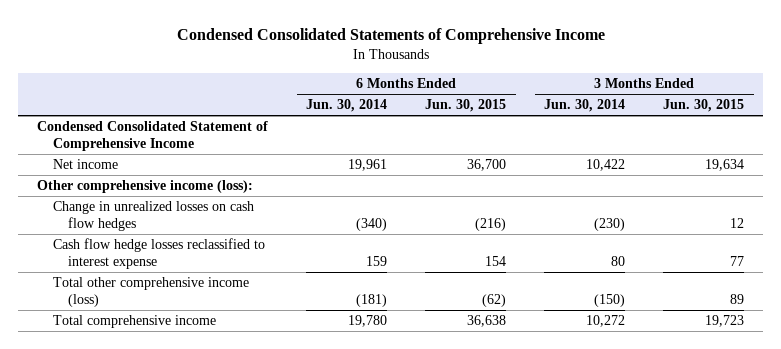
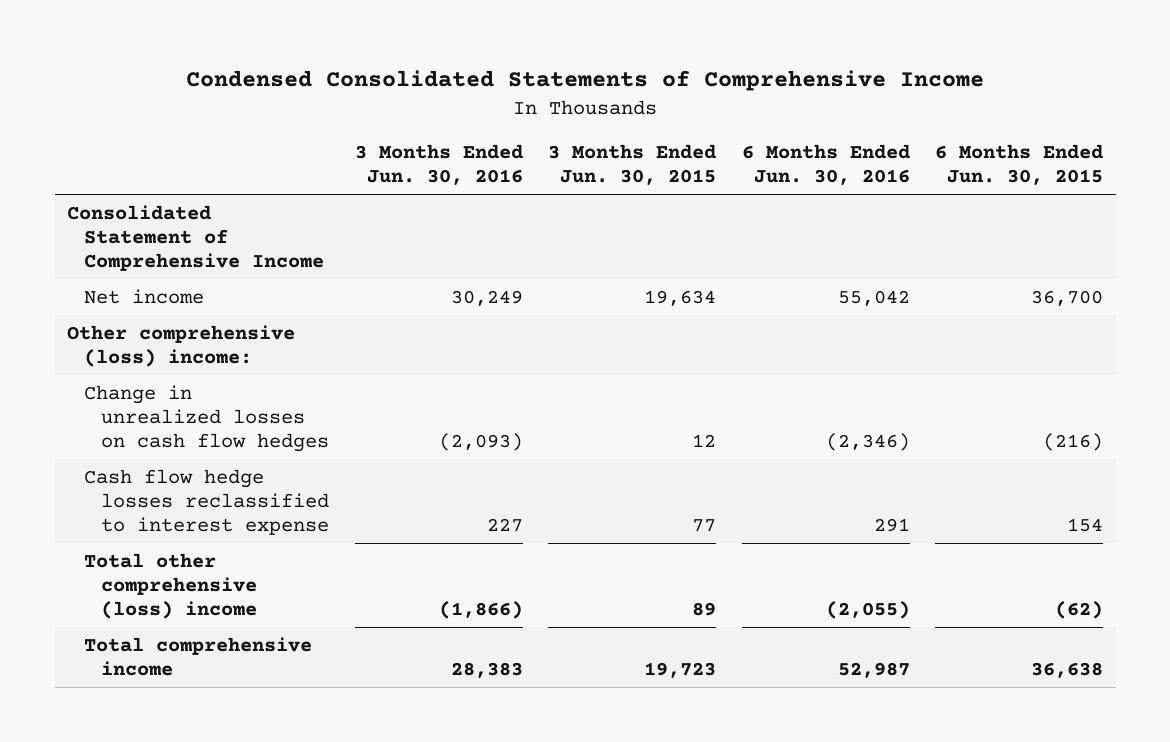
- | 6 Months Ended Jun. 30, 2014 | 6 Months Ended Jun. 30, 2015 | 3 Months Ended Jun. 30, 2014 | 3 Months Ended Jun. 30, 2015
+ | 3 Months Ended Jun. 30, 2016 | 3 Months Ended Jun. 30, 2015 | 6 Months Ended Jun. 30, 2016 | 6 Months Ended Jun. 30, 2015
- Condensed Consolidated Statement of Comprehensive Income
+ Consolidated Statement of Comprehensive Income
- Other comprehensive income (loss):
+ Other comprehensive (loss) income:
- Total other comprehensive income (loss) | (181) | (62) | (150) | 89
+ Total other comprehensive (loss) income | (1,866) | 89 | (2,055) | (62)

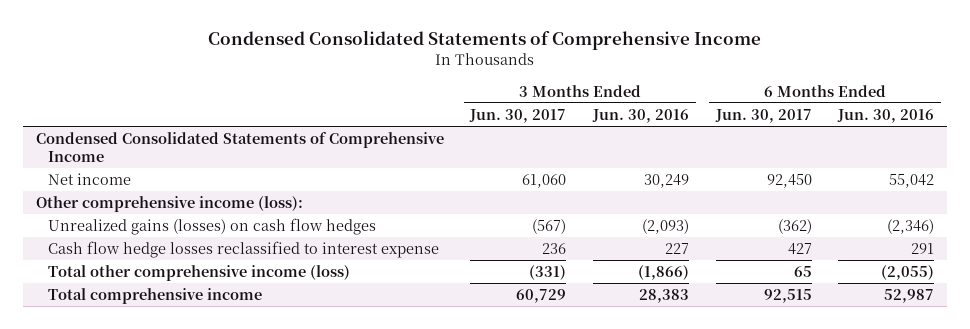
- | 3 Months Ended Jun. 30, 2016 | 3 Months Ended Jun. 30, 2015 | 6 Months Ended Jun. 30, 2016 | 6 Months Ended Jun. 30, 2015
+ | 3 Months Ended Jun. 30, 2017 | 3 Months Ended Jun. 30, 2016 | 6 Months Ended Jun. 30, 2017 | 6 Months Ended Jun. 30, 2016
- Consolidated Statement of Comprehensive Income
+ Condensed Consolidated Statements of Comprehensive Income
- Other comprehensive (loss) income:
- Change in unrealized losses on cash flow hedges | (2,093) | 12 | (2,346) | (216)
+ Other comprehensive income (loss):
+ Unrealized gains (losses) on cash flow hedges | (567) | (2,093) | (362) | (2,346)
- Total other comprehensive (loss) income | (1,866) | 89 | (2,055) | (62)
+ Total other comprehensive income (loss) | (331) | (1,866) | 65 | (2,055)

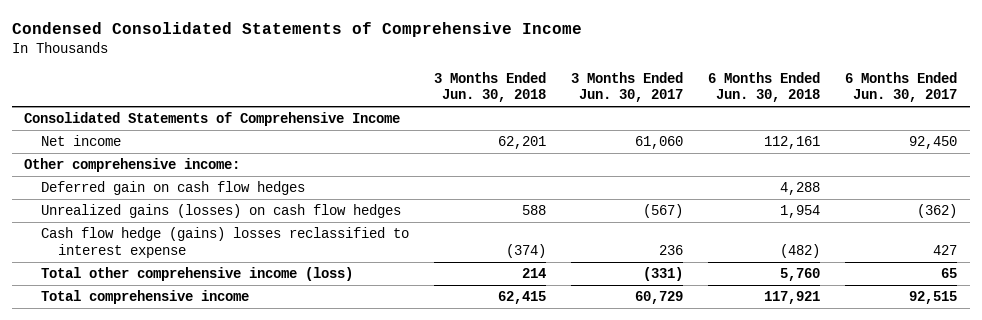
- | 3 Months Ended Jun. 30, 2017 | 3 Months Ended Jun. 30, 2016 | 6 Months Ended Jun. 30, 2017 | 6 Months Ended Jun. 30, 2016
+ | 3 Months Ended Jun. 30, 2018 | 3 Months Ended Jun. 30, 2017 | 6 Months Ended Jun. 30, 2018 | 6 Months Ended Jun. 30, 2017
- Condensed Consolidated Statements of Comprehensive Income
+ Consolidated Statements of Comprehensive Income
- Other comprehensive income (loss):
+ Other comprehensive income:
+ Deferred gain on cash flow hedges | | | 4,288 |
- Cash flow hedge losses reclassified to interest expense | 236 | 227 | 427 | 291
+ Cash flow hedge (gains) losses reclassified to interest expense | (374) | 236 | (482) | 427

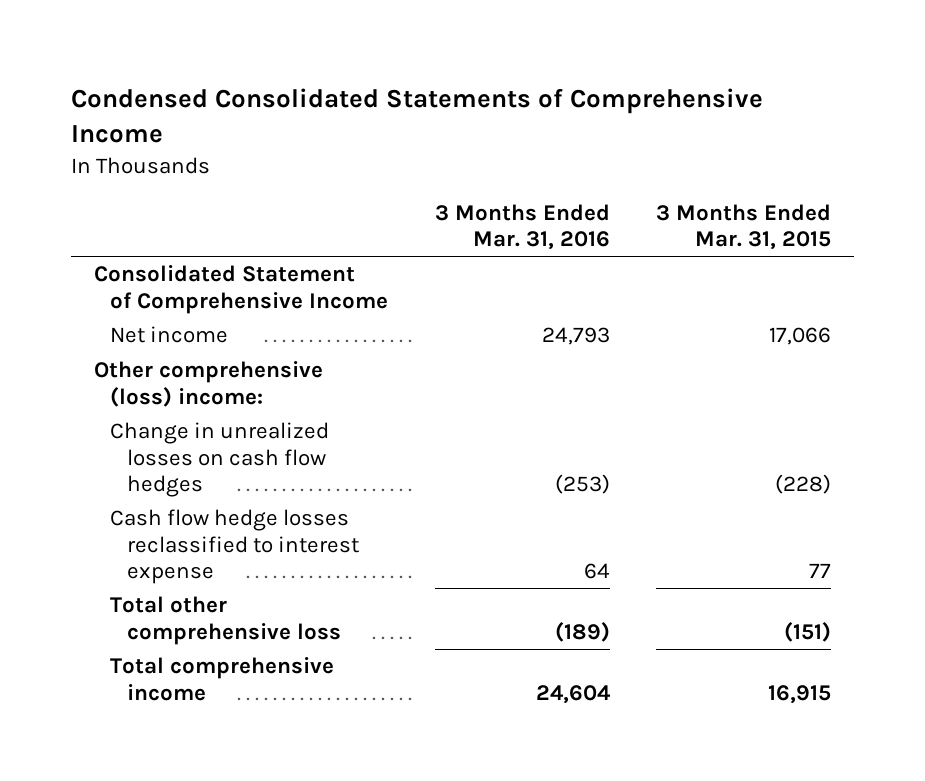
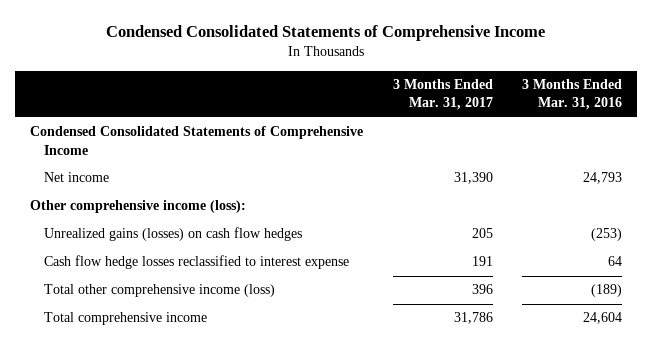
- | 3 Months Ended Mar. 31, 2016 | 3 Months Ended Mar. 31, 2015
+ | 3 Months Ended Mar. 31, 2017 | 3 Months Ended Mar. 31, 2016
- Consolidated Statement of Comprehensive Income
+ Condensed Consolidated Statements of Comprehensive Income
- Other comprehensive (loss) income:
- Change in unrealized losses on cash flow hedges | (253) | (228)
+ Other comprehensive income (loss):
+ Unrealized gains (losses) on cash flow hedges | 205 | (253)
- Total other comprehensive loss | (189) | (151)
+ Total other comprehensive income (loss) | 396 | (189)

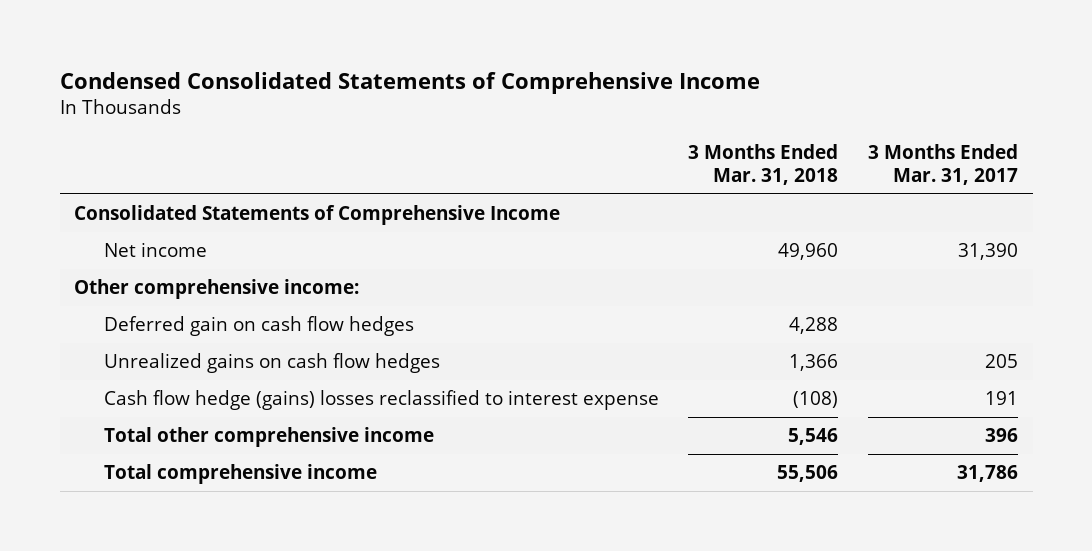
- | 3 Months Ended Mar. 31, 2017 | 3 Months Ended Mar. 31, 2016
+ | 3 Months Ended Mar. 31, 2018 | 3 Months Ended Mar. 31, 2017
- Condensed Consolidated Statements of Comprehensive Income
+ Consolidated Statements of Comprehensive Income
- Other comprehensive income (loss):
- Unrealized gains (losses) on cash flow hedges | 205 | (253)
- Cash flow hedge losses reclassified to interest expense | 191 | 64
- Total other comprehensive income (loss) | 396 | (189)
+ Other comprehensive income:
+ Deferred gain on cash flow hedges | 4,288 |
+ Unrealized gains on cash flow hedges | 1,366 | 205
+ Cash flow hedge (gains) losses reclassified to interest expense | (108) | 191
+ Total other comprehensive income | 5,546 | 396

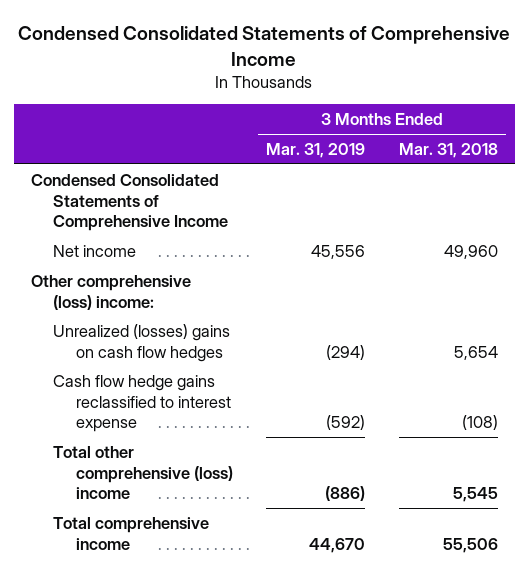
- | 3 Months Ended Mar. 31, 2018 | 3 Months Ended Mar. 31, 2017
+ | 3 Months Ended Mar. 31, 2019 | 3 Months Ended Mar. 31, 2018
- Consolidated Statements of Comprehensive Income
+ Condensed Consolidated Statements of Comprehensive Income
- Other comprehensive income:
- Deferred gain on cash flow hedges | 4,288 |
- Unrealized gains on cash flow hedges | 1,366 | 205
- Cash flow hedge (gains) losses reclassified to interest expense | (108) | 191
- Total other comprehensive income | 5,546 | 396
+ Other comprehensive (loss) income:
+ Unrealized (losses) gains on cash flow hedges | (294) | 5,654
+ Cash flow hedge gains reclassified to interest expense | (592) | (108)
+ Total other comprehensive (loss) income | (886) | 5,545

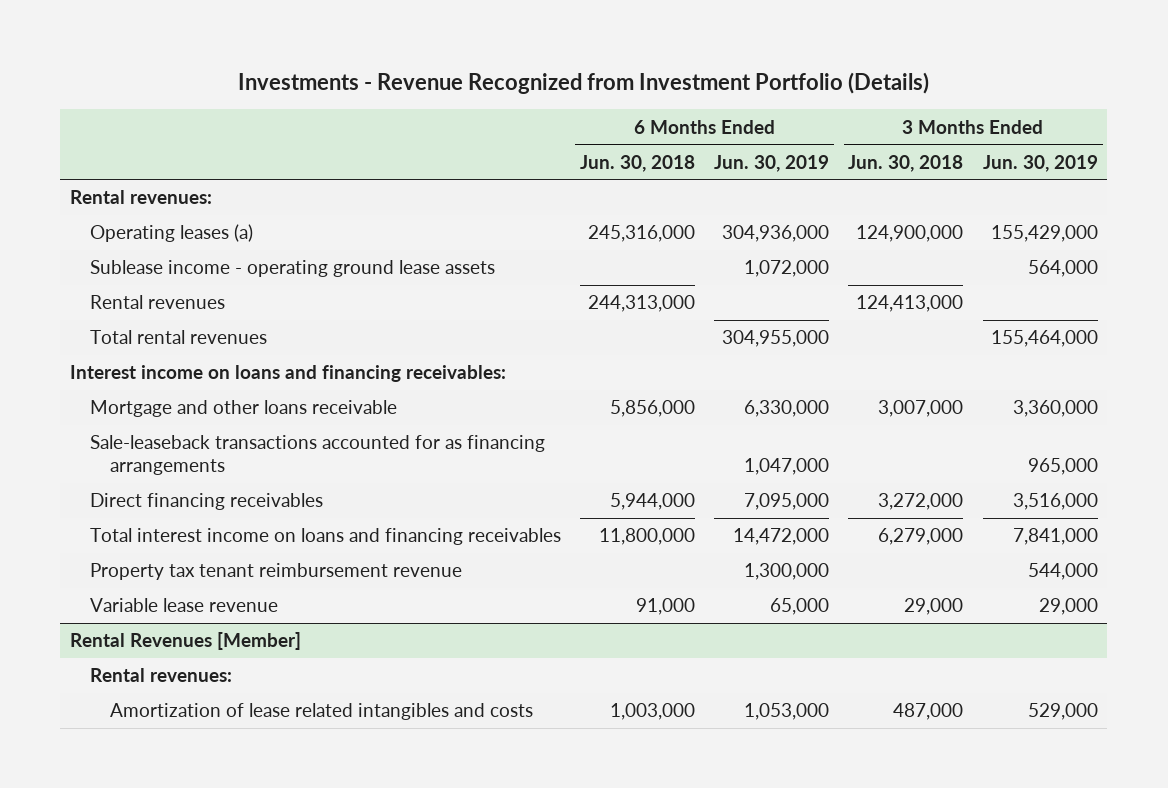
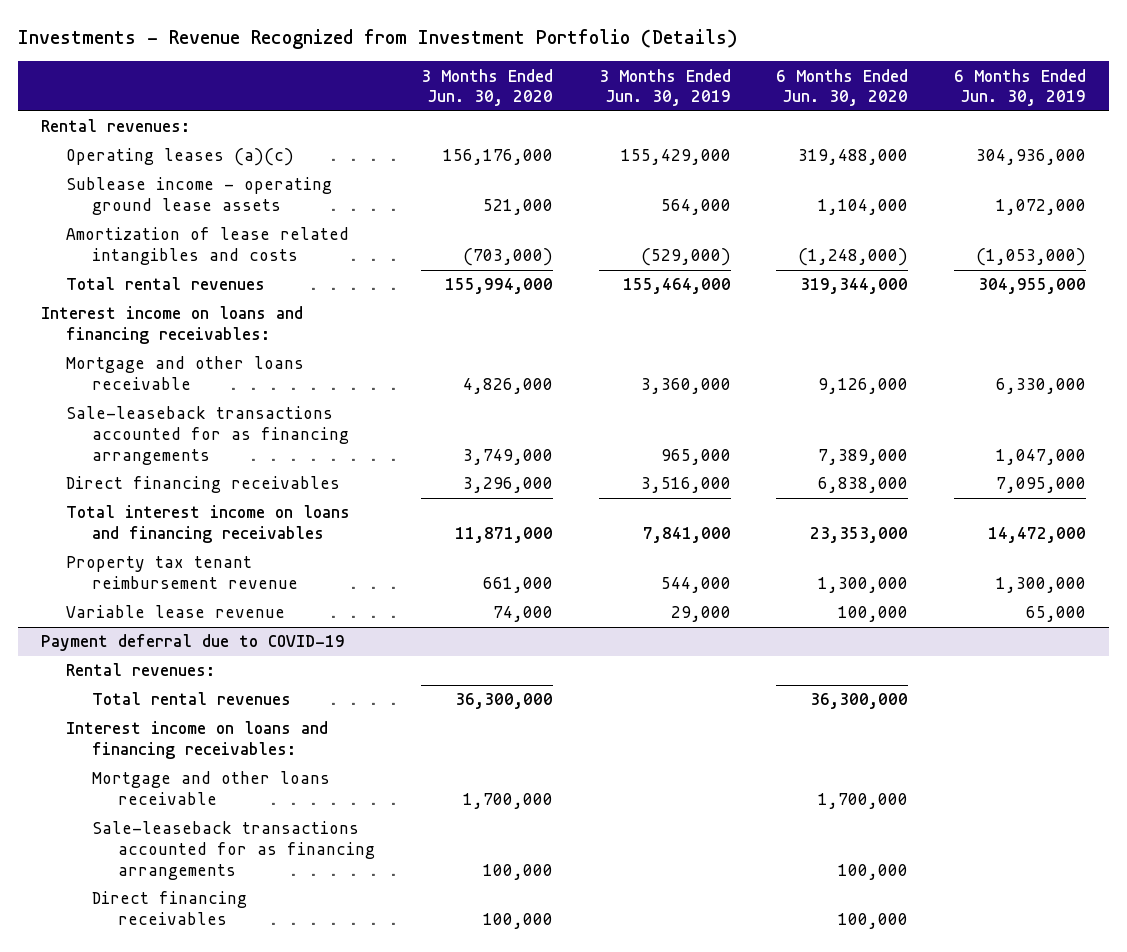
- | 6 Months Ended Jun. 30, 2018 | 6 Months Ended Jun. 30, 2019 | 3 Months Ended Jun. 30, 2018 | 3 Months Ended Jun. 30, 2019
+ | 3 Months Ended Jun. 30, 2020 | 3 Months Ended Jun. 30, 2019 | 6 Months Ended Jun. 30, 2020 | 6 Months Ended Jun. 30, 2019
- Operating leases (a) | 245,316,000 | 304,936,000 | 124,900,000 | 155,429,000
+ Operating leases (a)(c) | 156,176,000 | 155,429,000 | 319,488,000 | 304,936,000
- Rental revenues | 244,313,000 | | 124,413,000 |
+ Amortization of lease related intangibles and costs | (703,000) | (529,000) | (1,248,000) | (1,053,000)
- Rental Revenues [Member]
+ Payment deferral due to COVID-19
- Amortization of lease related intangibles and costs | 1,003,000 | 1,053,000 | 487,000 | 529,000
+ Total rental revenues | 36,300,000 | | 36,300,000 |
+ Interest income on loans and financing receivables:
+ Mortgage and other loans receivable | 1,700,000 | | 1,700,000 |
+ Sale-leaseback transactions accounted for as financing arrangements | 100,000 | | 100,000 |
+ Direct financing receivables | 100,000 | | 100,000 |

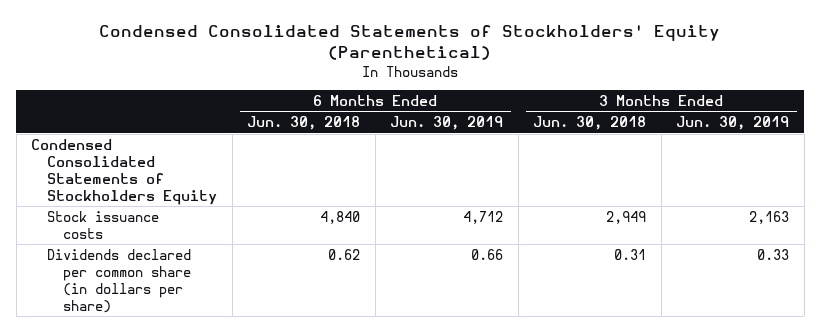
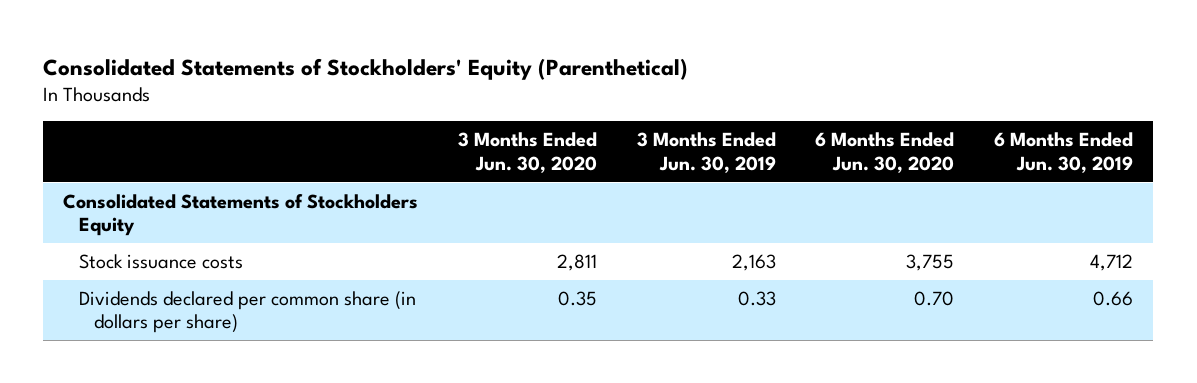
- Condensed Consolidated Statements of Stockholders' Equity (Parenthetical)
+ Consolidated Statements of Stockholders' Equity (Parenthetical)
- | 6 Months Ended Jun. 30, 2018 | 6 Months Ended Jun. 30, 2019 | 3 Months Ended Jun. 30, 2018 | 3 Months Ended Jun. 30, 2019
+ | 3 Months Ended Jun. 30, 2020 | 3 Months Ended Jun. 30, 2019 | 6 Months Ended Jun. 30, 2020 | 6 Months Ended Jun. 30, 2019
- Condensed Consolidated Statements of Stockholders Equity
+ Consolidated Statements of Stockholders Equity

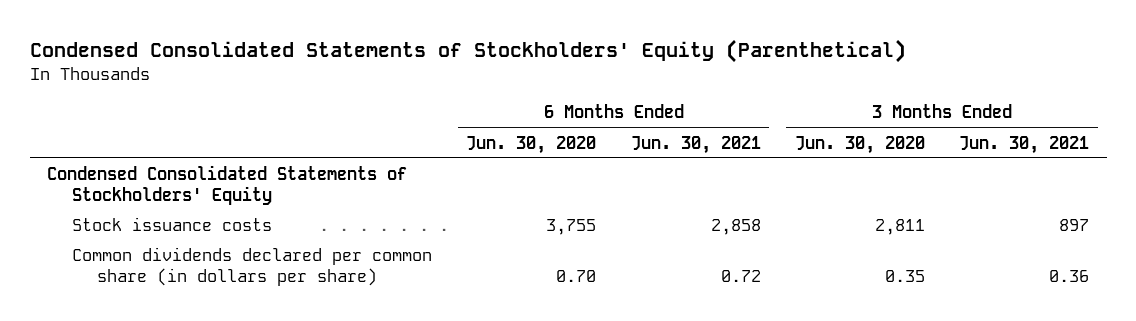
- Consolidated Statements of Stockholders' Equity (Parenthetical)
+ Condensed Consolidated Statements of Stockholders' Equity (Parenthetical)
- | 3 Months Ended Jun. 30, 2020 | 3 Months Ended Jun. 30, 2019 | 6 Months Ended Jun. 30, 2020 | 6 Months Ended Jun. 30, 2019
+ | 6 Months Ended Jun. 30, 2020 | 6 Months Ended Jun. 30, 2021 | 3 Months Ended Jun. 30, 2020 | 3 Months Ended Jun. 30, 2021
- Consolidated Statements of Stockholders Equity
+ Condensed Consolidated Statements of Stockholders' Equity
- Dividends declared per common share (in dollars per share) | 0.35 | 0.33 | 0.70 | 0.66
+ Common dividends declared per common share (in dollars per share) | 0.70 | 0.72 | 0.35 | 0.36

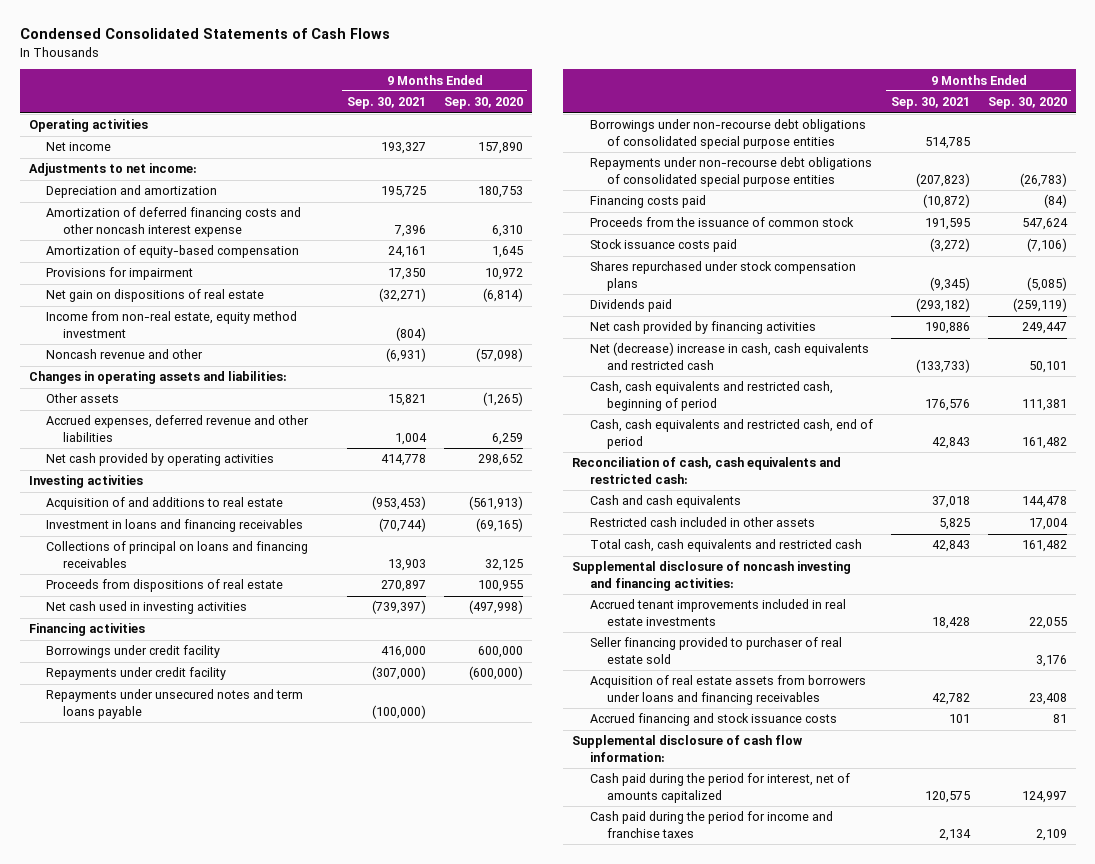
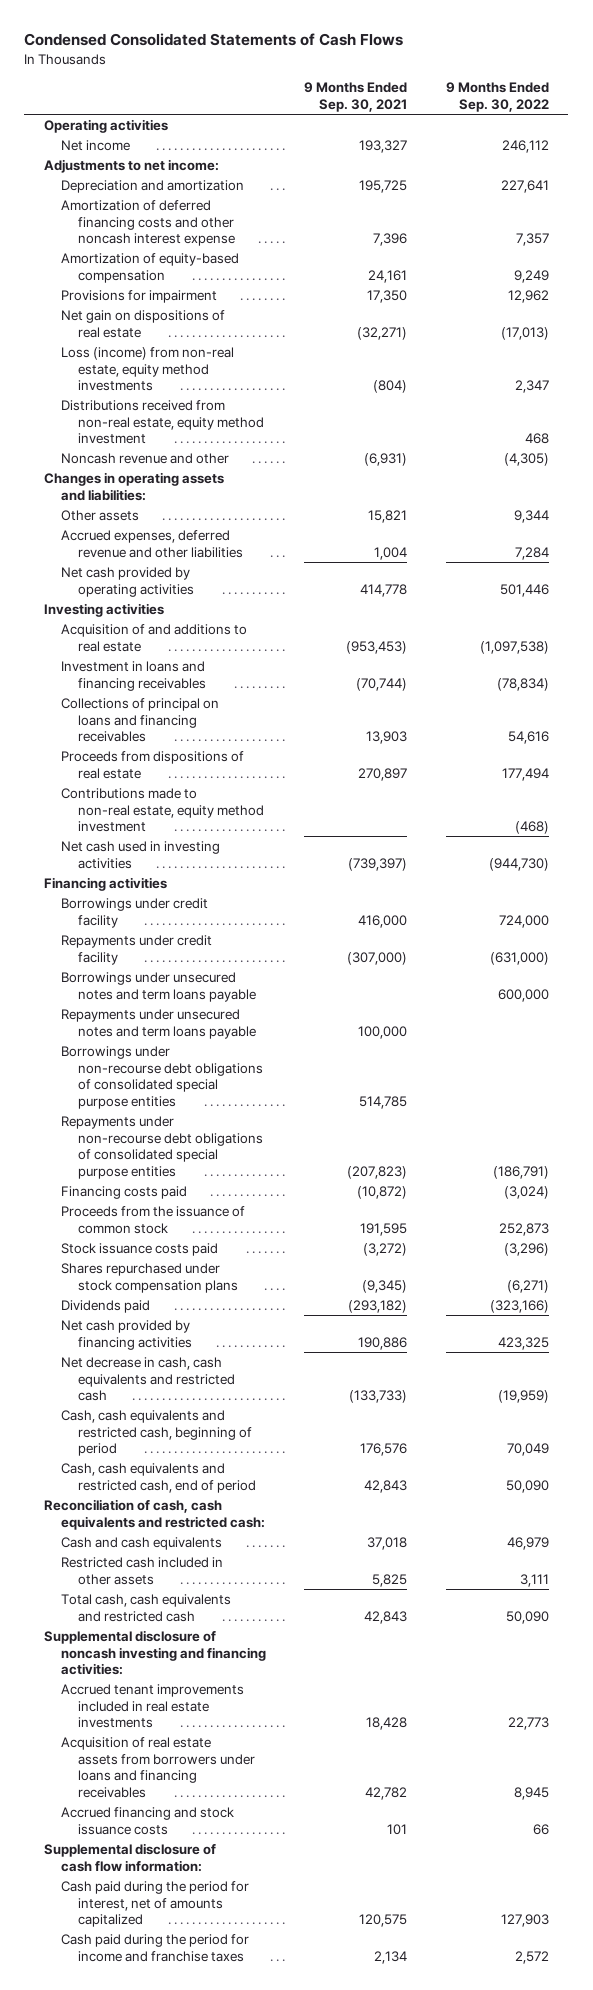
- | 9 Months Ended Sep. 30, 2021 | 9 Months Ended Sep. 30, 2020
+ | 9 Months Ended Sep. 30, 2021 | 9 Months Ended Sep. 30, 2022
- Income from non-real estate, equity method investment | (804) |
+ Loss (income) from non-real estate, equity method investments | (804) | 2,347
+ Distributions received from non-real estate, equity method investment | | 468
+ Contributions made to non-real estate, equity method investment | | (468)
- Repayments under unsecured notes and term loans payable | (100,000) |
+ Borrowings under unsecured notes and term loans payable | | 600,000
+ Repayments under unsecured notes and term loans payable | 100,000 |
- Net (decrease) increase in cash, cash equivalents and restricted cash | (133,733) | 50,101
+ Net decrease in cash, cash equivalents and restricted cash | (133,733) | (19,959)
- Seller financing provided to purchaser of real estate sold | | 3,176

